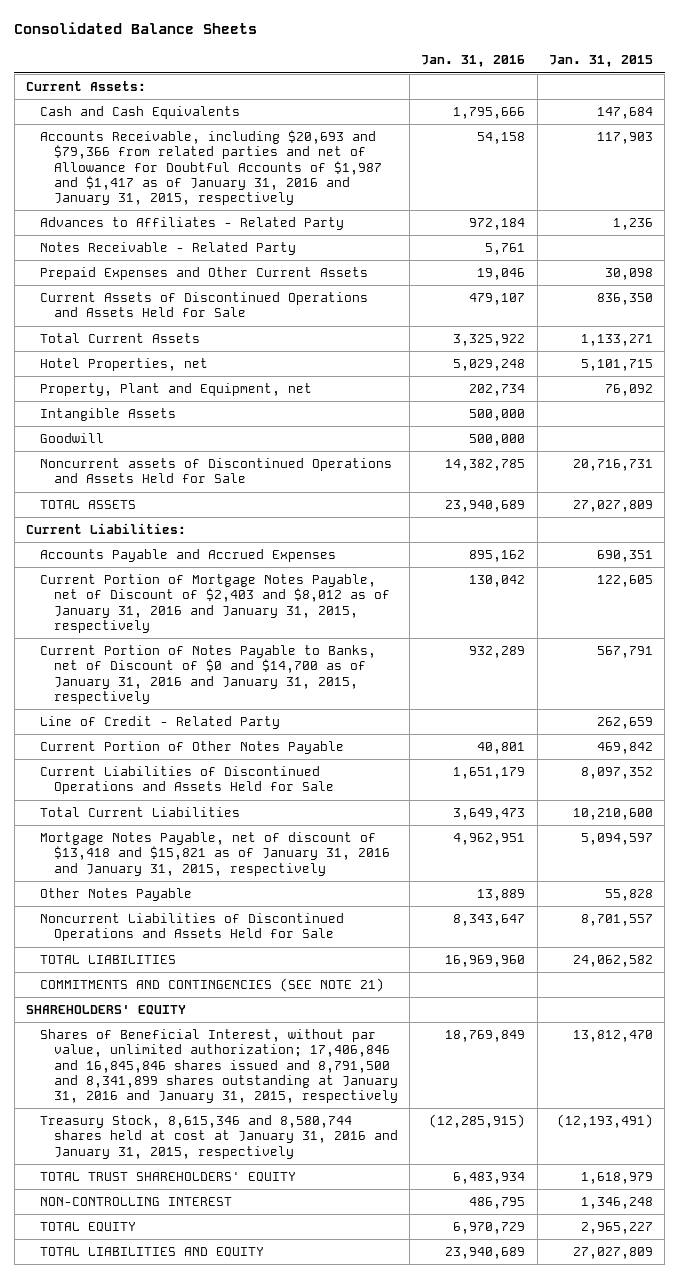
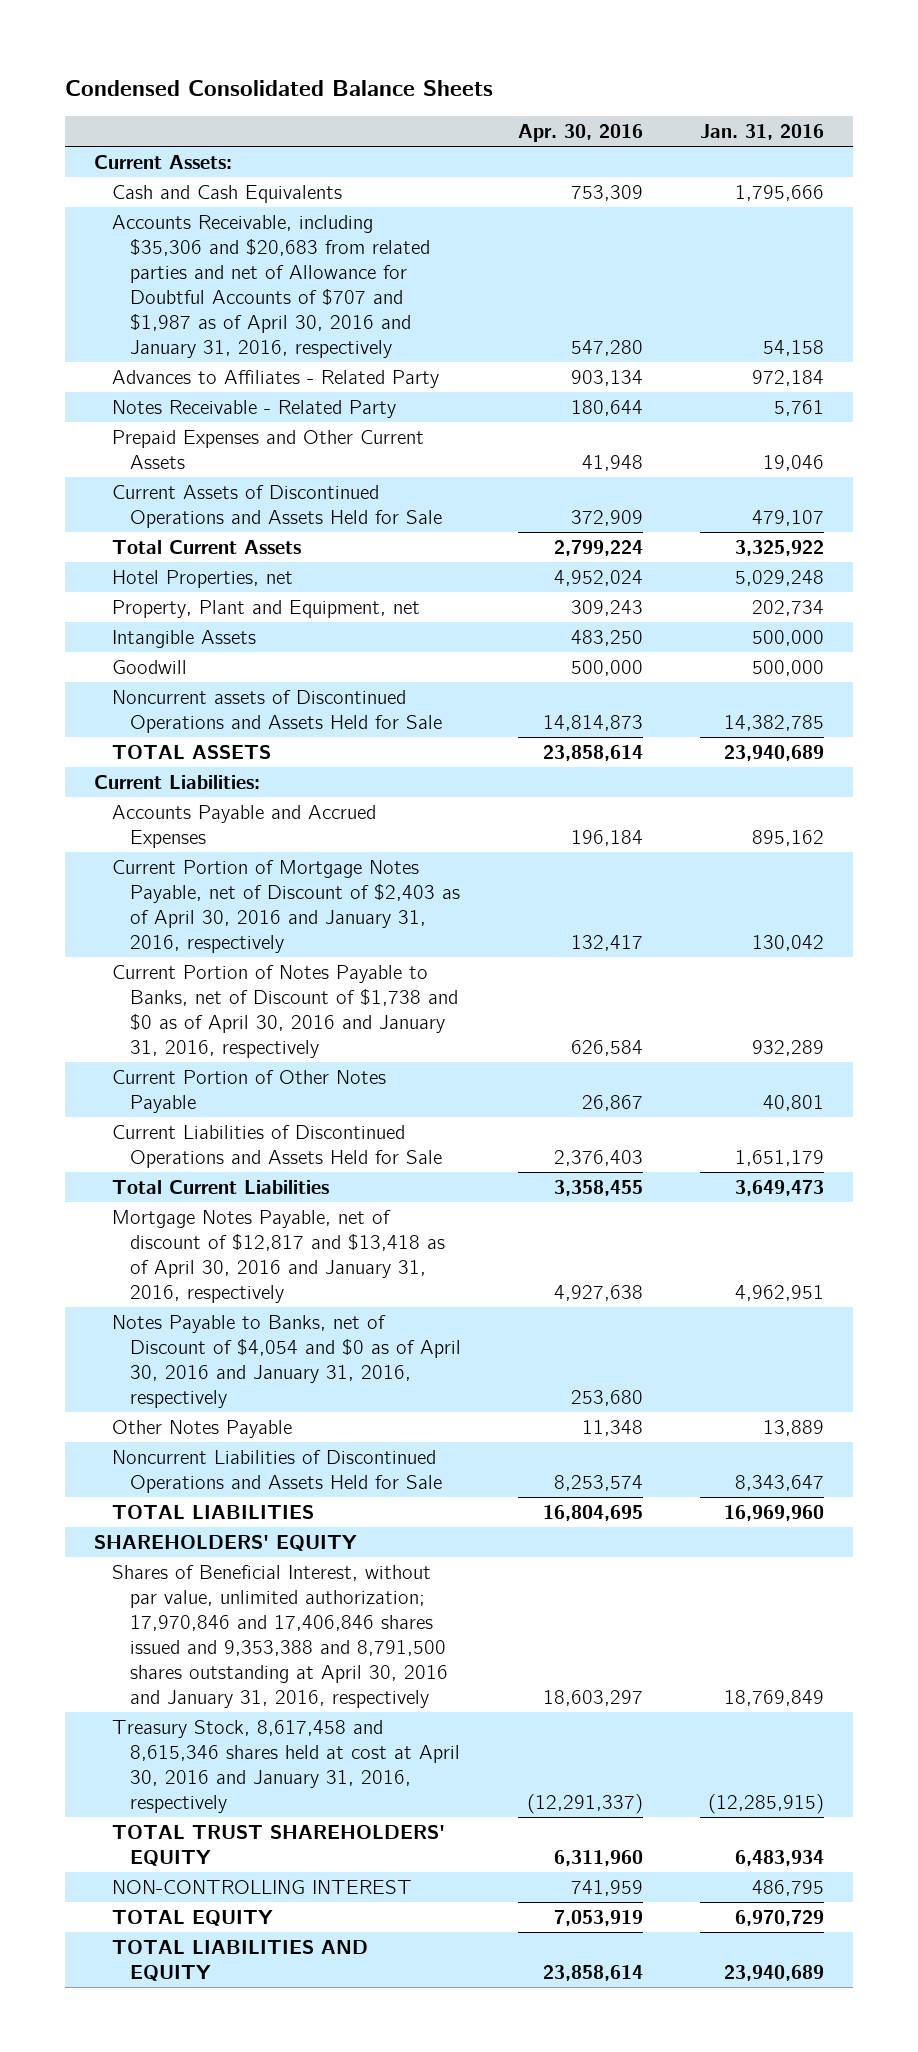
- Consolidated Balance Sheets
+ Condensed Consolidated Balance Sheets
- | Jan. 31, 2016 | Jan. 31, 2015
+ | Apr. 30, 2016 | Jan. 31, 2016
- Accounts Receivable, including $20,693 and $79,366 from related parties and net of Allowance for Doubtful Accounts of $1,987 and $1,417 as of January 31, 2016 and January 31, 2015, respectively | 54,158 | 117,903
+ Accounts Receivable, including $35,306 and $20,683 from related parties and net of Allowance for Doubtful Accounts of $707 and $1,987 as of April 30, 2016 and January 31, 2016, respectively | 547,280 | 54,158
- Current Portion of Mortgage Notes Payable, net of Discount of $2,403 and $8,012 as of January 31, 2016 and January 31, 2015, respectively | 130,042 | 122,605
- Current Portion of Notes Payable to Banks, net of Discount of $0 and $14,700 as of January 31, 2016 and January 31, 2015, respectively | 932,289 | 567,791
- Line of Credit - Related Party | | 262,659
+ Current Portion of Mortgage Notes Payable, net of Discount of $2,403 as of April 30, 2016 and January 31, 2016, respectively | 132,417 | 130,042
+ Current Portion of Notes Payable to Banks, net of Discount of $1,738 and $0 as of April 30, 2016 and January 31, 2016, respectively | 626,584 | 932,289
- Mortgage Notes Payable, net of discount of $13,418 and $15,821 as of January 31, 2016 and January 31, 2015, respectively | 4,962,951 | 5,094,597
+ Mortgage Notes Payable, net of discount of $12,817 and $13,418 as of April 30, 2016 and January 31, 2016, respectively | 4,927,638 | 4,962,951
+ Notes Payable to Banks, net of Discount of $4,054 and $0 as of April 30, 2016 and January 31, 2016, respectively | 253,680 |
- COMMITMENTS AND CONTINGENCIES (SEE NOTE 21)
- Shares of Beneficial Interest, without par value, unlimited authorization; 17,406,846 and 16,845,846 shares issued and 8,791,500 and 8,341,899 shares outstanding at January 31, 2016 and January 31, 2015, respectively | 18,769,849 | 13,812,470
- Treasury Stock, 8,615,346 and 8,580,744 shares held at cost at January 31, 2016 and January 31, 2015, respectively | (12,285,915) | (12,193,491)
+ Shares of Beneficial Interest, without par value, unlimited authorization; 17,970,846 and 17,406,846 shares issued and 9,353,388 and 8,791,500 shares outstanding at April 30, 2016 and January 31, 2016, respectively | 18,603,297 | 18,769,849
+ Treasury Stock, 8,617,458 and 8,615,346 shares held at cost at April 30, 2016 and January 31, 2016, respectively | (12,291,337) | (12,285,915)

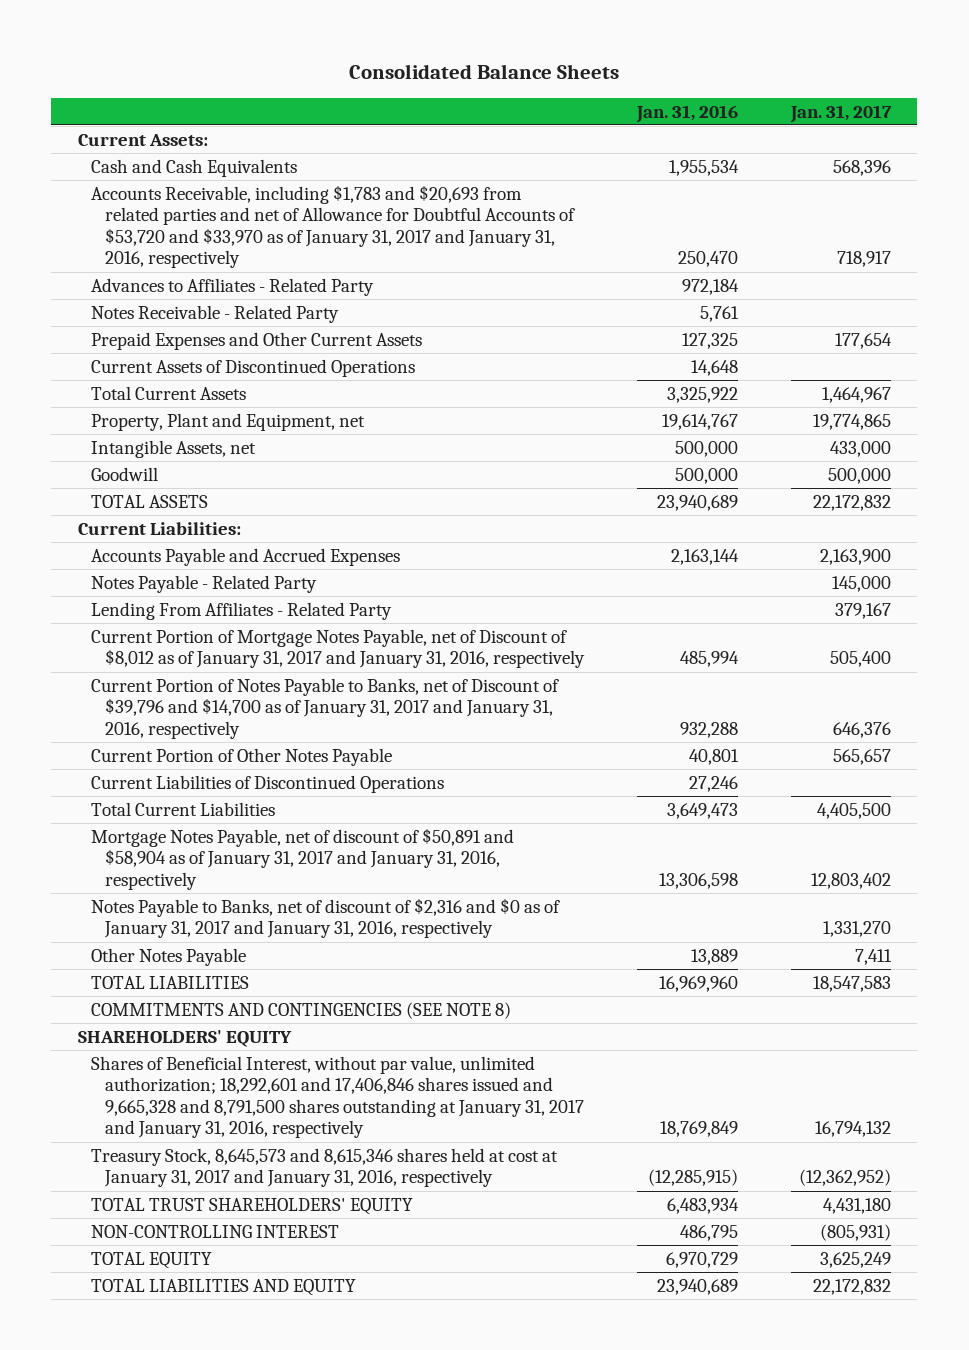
- Condensed Consolidated Balance Sheets
+ Consolidated Balance Sheets
- | Apr. 30, 2016 | Jan. 31, 2016
+ | Jan. 31, 2016 | Jan. 31, 2017
- Cash and Cash Equivalents | 753,309 | 1,795,666
- Accounts Receivable, including $35,306 and $20,683 from related parties and net of Allowance for Doubtful Accounts of $707 and $1,987 as of April 30, 2016 and January 31, 2016, respectively | 547,280 | 54,158
+ Cash and Cash Equivalents | 1,955,534 | 568,396
+ Accounts Receivable, including $1,783 and $20,693 from related parties and net of Allowance for Doubtful Accounts of $53,720 and $33,970 as of January 31, 2017 and January 31, 2016, respectively | 250,470 | 718,917
- Prepaid Expenses and Other Current Assets | 41,948 | 19,046
- Current Assets of Discontinued Operations and Assets Held for Sale | 372,909 | 479,107
+ Prepaid Expenses and Other Current Assets | 127,325 | 177,654
+ Current Assets of Discontinued Operations | 14,648 |
- Hotel Properties, net | 4,952,024 | 5,029,248
- Property, Plant and Equipment, net | 309,243 | 202,734
- Intangible Assets | 483,250 | 500,000
+ Property, Plant and Equipment, net | 19,614,767 | 19,774,865
+ Intangible Assets, net | 500,000 | 433,000
- Noncurrent assets of Discontinued Operations and Assets Held for Sale | 14,814,873 | 14,382,785
- Accounts Payable and Accrued Expenses | 196,184 | 895,162
- Current Portion of Mortgage Notes Payable, net of Discount of $2,403 as of April 30, 2016 and January 31, 2016, respectively | 132,417 | 130,042
- Current Portion of Notes Payable to Banks, net of Discount of $1,738 and $0 as of April 30, 2016 and January 31, 2016, respectively | 626,584 | 932,289
+ Accounts Payable and Accrued Expenses | 2,163,144 | 2,163,900
+ Notes Payable - Related Party | | 145,000
+ Lending From Affiliates - Related Party | | 379,167
+ Current Portion of Mortgage Notes Payable, net of Discount of $8,012 as of January 31, 2017 and January 31, 2016, respectively | 485,994 | 505,400
+ Current Portion of Notes Payable to Banks, net of Discount of $39,796 and $14,700 as of January 31, 2017 and January 31, 2016, respectively | 932,288 | 646,376
- Current Liabilities of Discontinued Operations and Assets Held for Sale | 2,376,403 | 1,651,179
+ Current Liabilities of Discontinued Operations | 27,246 |
- Mortgage Notes Payable, net of discount of $12,817 and $13,418 as of April 30, 2016 and January 31, 2016, respectively | 4,927,638 | 4,962,951
- Notes Payable to Banks, net of Discount of $4,054 and $0 as of April 30, 2016 and January 31, 2016, respectively | 253,680 |
+ Mortgage Notes Payable, net of discount of $50,891 and $58,904 as of January 31, 2017 and January 31, 2016, respectively | 13,306,598 | 12,803,402
+ Notes Payable to Banks, net of discount of $2,316 and $0 as of January 31, 2017 and January 31, 2016, respectively | | 1,331,270
- Noncurrent Liabilities of Discontinued Operations and Assets Held for Sale | 8,253,574 | 8,343,647
+ COMMITMENTS AND CONTINGENCIES (SEE NOTE 8)
- Shares of Beneficial Interest, without par value, unlimited authorization; 17,970,846 and 17,406,846 shares issued and 9,353,388 and 8,791,500 shares outstanding at April 30, 2016 and January 31, 2016, respectively | 18,603,297 | 18,769,849
- Treasury Stock, 8,617,458 and 8,615,346 shares held at cost at April 30, 2016 and January 31, 2016, respectively | (12,291,337) | (12,285,915)
+ Shares of Beneficial Interest, without par value, unlimited authorization; 18,292,601 and 17,406,846 shares issued and 9,665,328 and 8,791,500 shares outstanding at January 31, 2017 and January 31, 2016, respectively | 18,769,849 | 16,794,132
+ Treasury Stock, 8,645,573 and 8,615,346 shares held at cost at January 31, 2017 and January 31, 2016, respectively | (12,285,915) | (12,362,952)

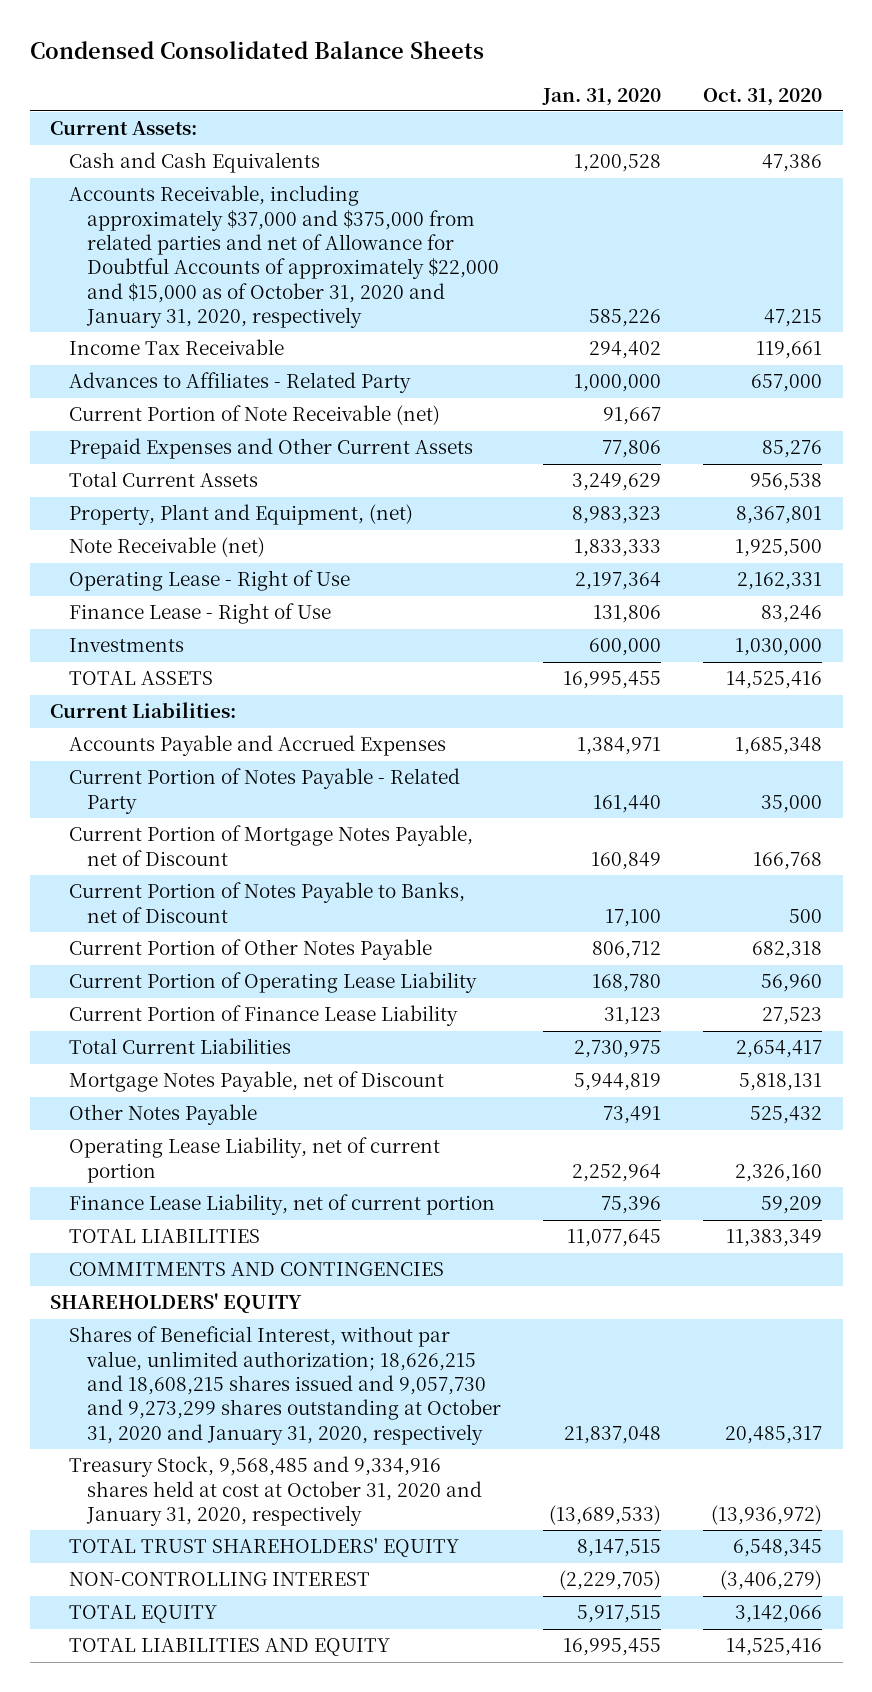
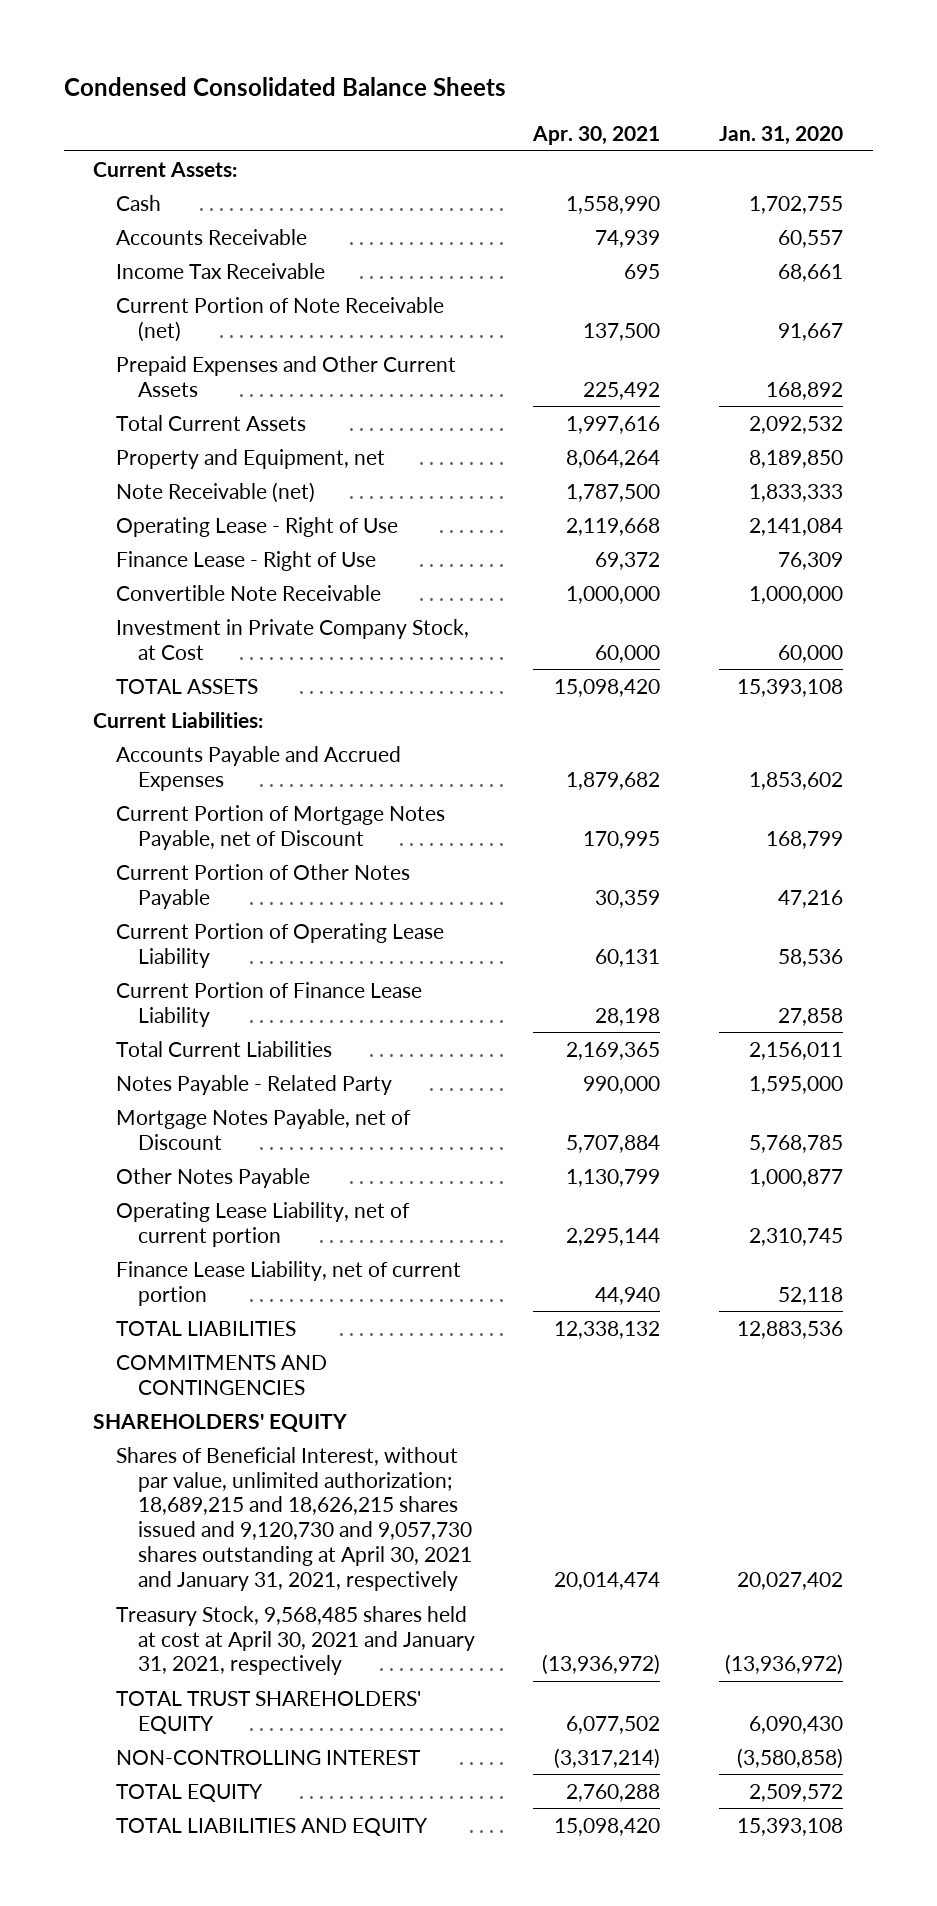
- | Jan. 31, 2020 | Oct. 31, 2020
+ | Apr. 30, 2021 | Jan. 31, 2020
- Cash and Cash Equivalents | 1,200,528 | 47,386
- Accounts Receivable, including approximately $37,000 and $375,000 from related parties and net of Allowance for Doubtful Accounts of approximately $22,000 and $15,000 as of October 31, 2020 and January 31, 2020, respectively | 585,226 | 47,215
- Income Tax Receivable | 294,402 | 119,661
- Advances to Affiliates - Related Party | 1,000,000 | 657,000
+ Cash | 1,558,990 | 1,702,755
+ Accounts Receivable | 74,939 | 60,557
+ Income Tax Receivable | 695 | 68,661
- Prepaid Expenses and Other Current Assets | 77,806 | 85,276
- Total Current Assets | 3,249,629 | 956,538
- Property, Plant and Equipment, (net) | 8,983,323 | 8,367,801
+ Prepaid Expenses and Other Current Assets | 225,492 | 168,892
+ Total Current Assets | 1,997,616 | 2,092,532
+ Property and Equipment, net | 8,064,264 | 8,189,850
- Operating Lease - Right of Use | 2,197,364 | 2,162,331
- Finance Lease - Right of Use | 131,806 | 83,246
- Investments | 600,000 | 1,030,000
- TOTAL ASSETS | 16,995,455 | 14,525,416
+ Operating Lease - Right of Use | 2,119,668 | 2,141,084
+ Finance Lease - Right of Use | 69,372 | 76,309
+ Convertible Note Receivable | 1,000,000 | 1,000,000
+ Investment in Private Company Stock, at Cost | 60,000 | 60,000
+ TOTAL ASSETS | 15,098,420 | 15,393,108
- Accounts Payable and Accrued Expenses | 1,384,971 | 1,685,348
- Current Portion of Notes Payable - Related Party | 161,440 | 35,000
- Current Portion of Mortgage Notes Payable, net of Discount | 160,849 | 166,768
- Current Portion of Notes Payable to Banks, net of Discount | 17,100 | 500
- Current Portion of Other Notes Payable | 806,712 | 682,318
- Current Portion of Operating Lease Liability | 168,780 | 56,960
- Current Portion of Finance Lease Liability | 31,123 | 27,523
- Total Current Liabilities | 2,730,975 | 2,654,417
- Mortgage Notes Payable, net of Discount | 5,944,819 | 5,818,131
- Other Notes Payable | 73,491 | 525,432
- Operating Lease Liability, net of current portion | 2,252,964 | 2,326,160
- Finance Lease Liability, net of current portion | 75,396 | 59,209
- TOTAL LIABILITIES | 11,077,645 | 11,383,349
+ Accounts Payable and Accrued Expenses | 1,879,682 | 1,853,602
+ Current Portion of Mortgage Notes Payable, net of Discount | 170,995 | 168,799
+ Current Portion of Other Notes Payable | 30,359 | 47,216
+ Current Portion of Operating Lease Liability | 60,131 | 58,536
+ Current Portion of Finance Lease Liability | 28,198 | 27,858
+ Total Current Liabilities | 2,169,365 | 2,156,011
+ Notes Payable - Related Party | 990,000 | 1,595,000
+ Mortgage Notes Payable, net of Discount | 5,707,884 | 5,768,785
+ Other Notes Payable | 1,130,799 | 1,000,877
+ Operating Lease Liability, net of current portion | 2,295,144 | 2,310,745
+ Finance Lease Liability, net of current portion | 44,940 | 52,118
+ TOTAL LIABILITIES | 12,338,132 | 12,883,536
- Shares of Beneficial Interest, without par value, unlimited authorization; 18,626,215 and 18,608,215 shares issued and 9,057,730 and 9,273,299 shares outstanding at October 31, 2020 and January 31, 2020, respectively | 21,837,048 | 20,485,317
- Treasury Stock, 9,568,485 and 9,334,916 shares held at cost at October 31, 2020 and January 31, 2020, respectively | (13,689,533) | (13,936,972)
- TOTAL TRUST SHAREHOLDERS' EQUITY | 8,147,515 | 6,548,345
- NON-CONTROLLING INTEREST | (2,229,705) | (3,406,279)
- TOTAL EQUITY | 5,917,515 | 3,142,066
- TOTAL LIABILITIES AND EQUITY | 16,995,455 | 14,525,416
+ Shares of Beneficial Interest, without par value, unlimited authorization; 18,689,215 and 18,626,215 shares issued and 9,120,730 and 9,057,730 shares outstanding at April 30, 2021 and January 31, 2021, respectively | 20,014,474 | 20,027,402
+ Treasury Stock, 9,568,485 shares held at cost at April 30, 2021 and January 31, 2021, respectively | (13,936,972) | (13,936,972)
+ TOTAL TRUST SHAREHOLDERS' EQUITY | 6,077,502 | 6,090,430
+ NON-CONTROLLING INTEREST | (3,317,214) | (3,580,858)
+ TOTAL EQUITY | 2,760,288 | 2,509,572
+ TOTAL LIABILITIES AND EQUITY | 15,098,420 | 15,393,108

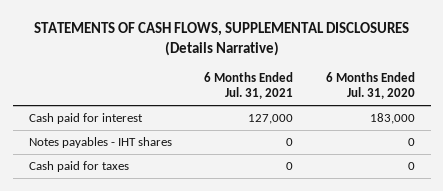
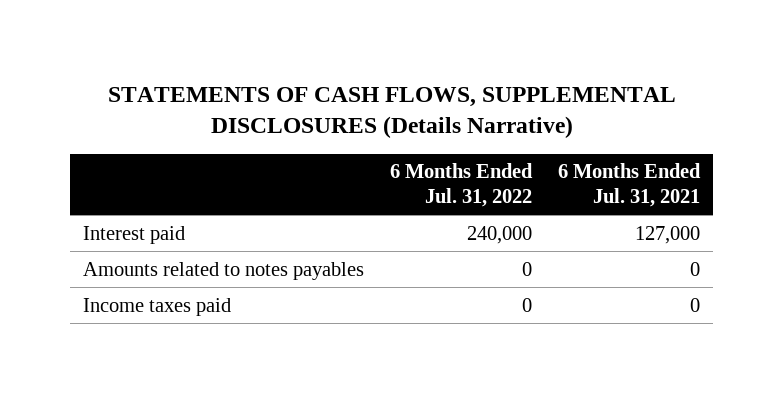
- | 6 Months Ended Jul. 31, 2021 | 6 Months Ended Jul. 31, 2020
+ | 6 Months Ended Jul. 31, 2022 | 6 Months Ended Jul. 31, 2021
- Cash paid for interest | 127,000 | 183,000
- Notes payables - IHT shares | 0 | 0
- Cash paid for taxes | 0 | 0
+ Interest paid | 240,000 | 127,000
+ Amounts related to notes payables | 0 | 0
+ Income taxes paid | 0 | 0

